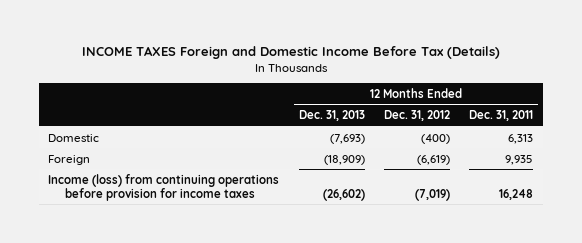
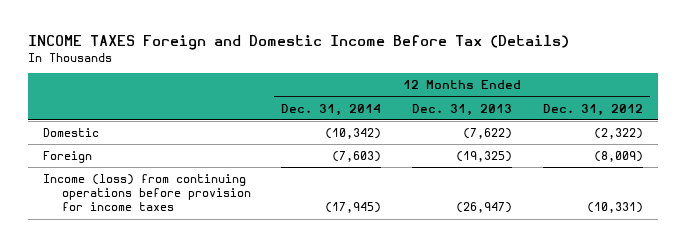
- | 12 Months Ended Dec. 31, 2013 | 12 Months Ended Dec. 31, 2012 | 12 Months Ended Dec. 31, 2011
+ | 12 Months Ended Dec. 31, 2014 | 12 Months Ended Dec. 31, 2013 | 12 Months Ended Dec. 31, 2012
- Domestic | (7,693) | (400) | 6,313
- Foreign | (18,909) | (6,619) | 9,935
- Income (loss) from continuing operations before provision for income taxes | (26,602) | (7,019) | 16,248
+ Domestic | (10,342) | (7,622) | (2,322)
+ Foreign | (7,603) | (19,325) | (8,009)
+ Income (loss) from continuing operations before provision for income taxes | (17,945) | (26,947) | (10,331)

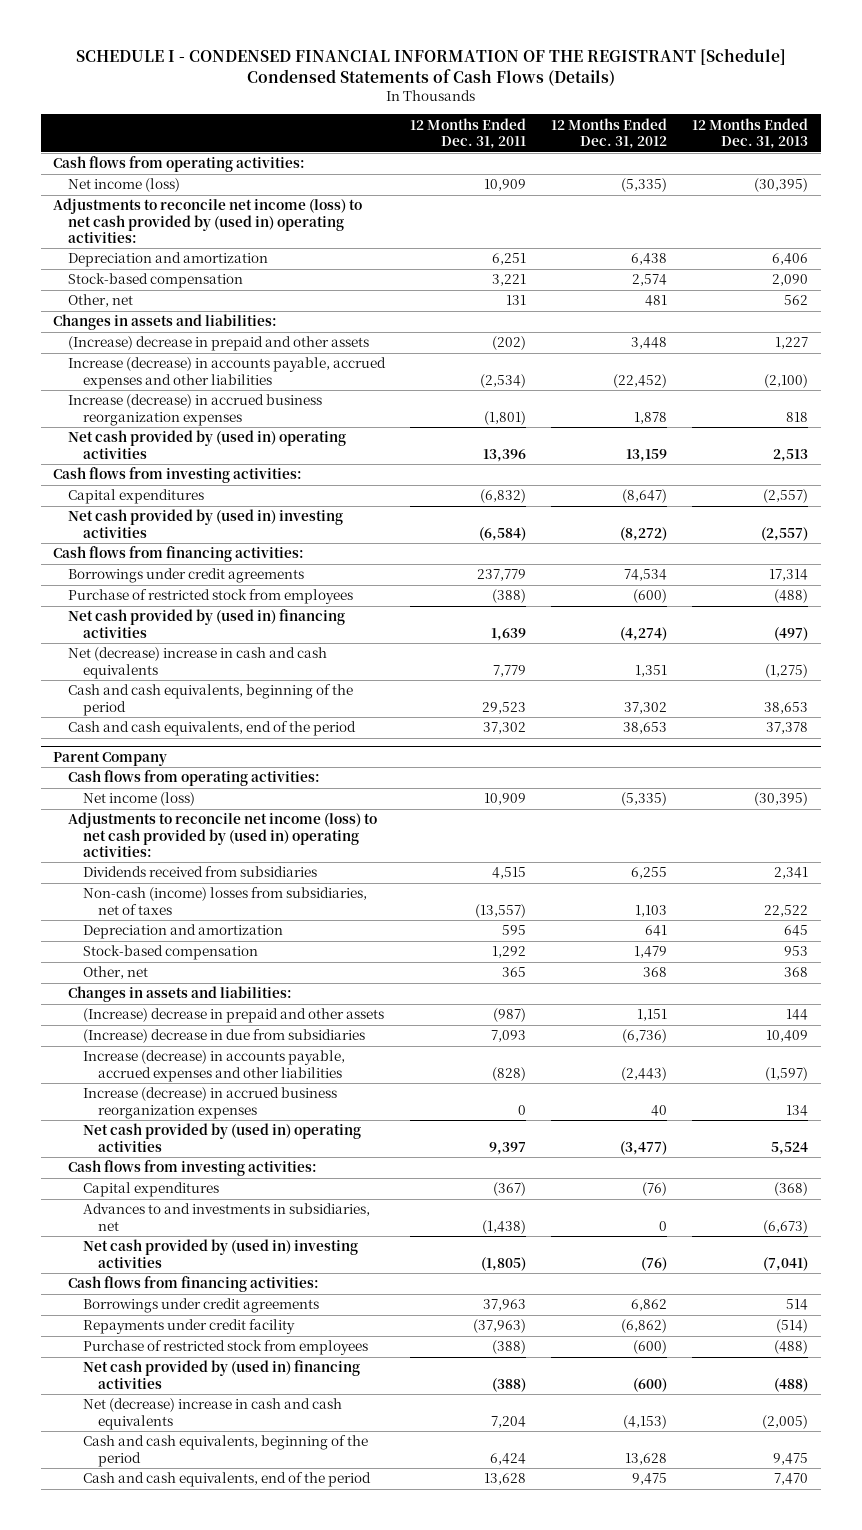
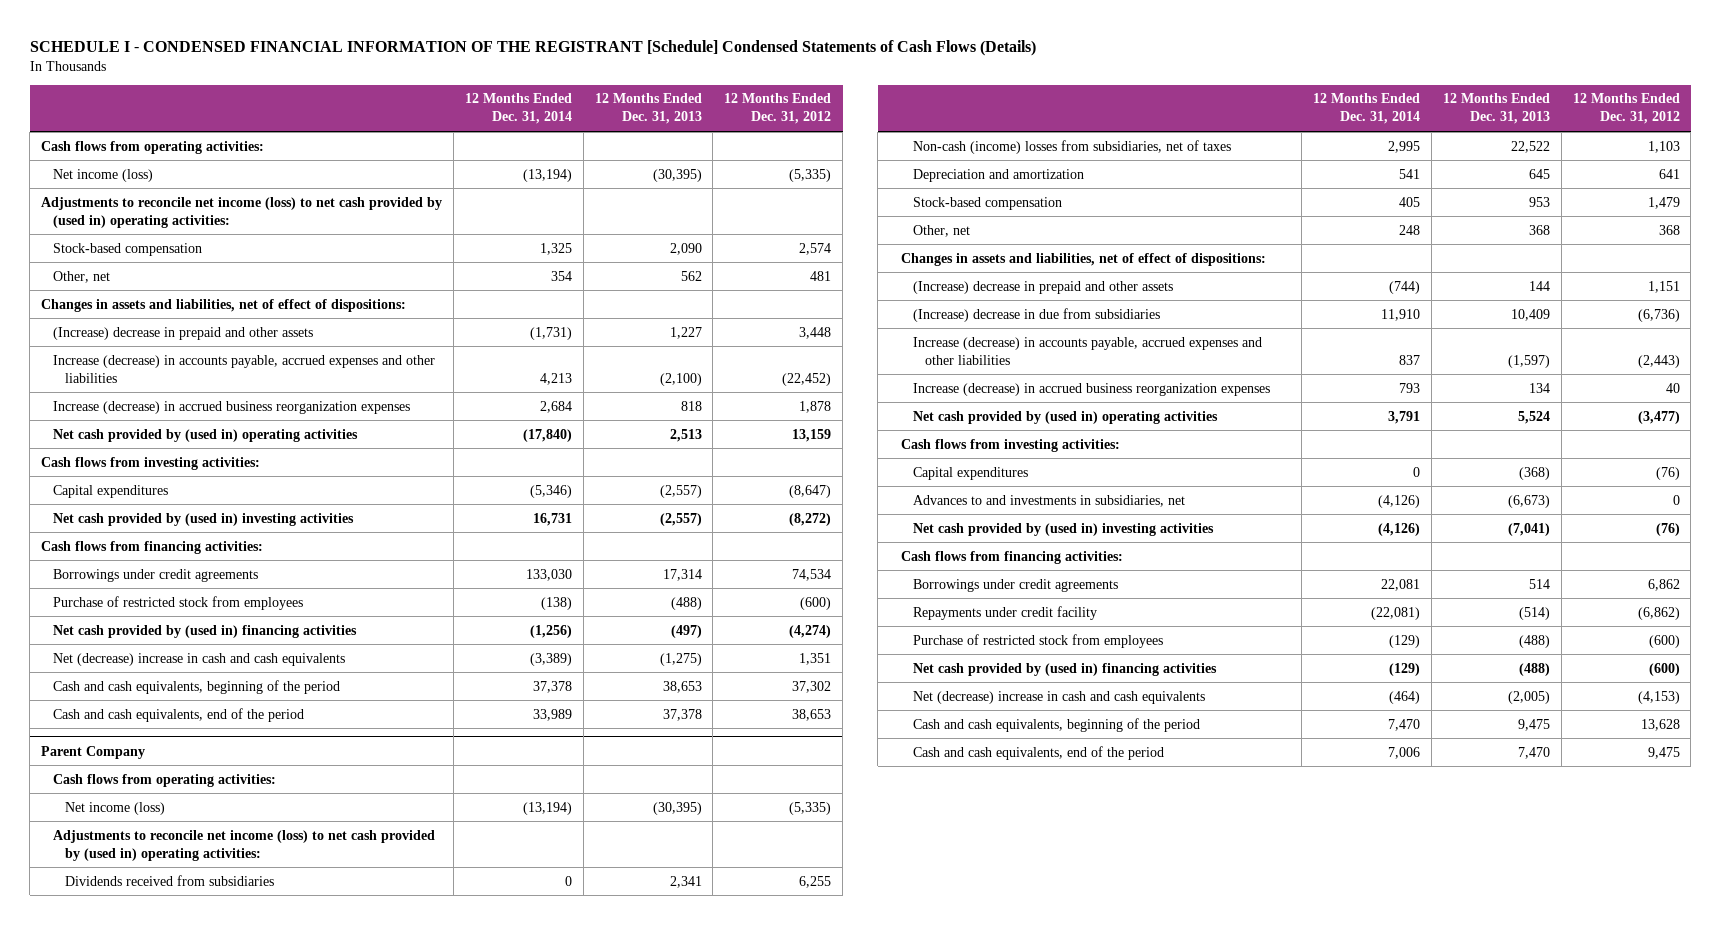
- | 12 Months Ended Dec. 31, 2011 | 12 Months Ended Dec. 31, 2012 | 12 Months Ended Dec. 31, 2013
+ | 12 Months Ended Dec. 31, 2014 | 12 Months Ended Dec. 31, 2013 | 12 Months Ended Dec. 31, 2012
- Depreciation and amortization | 6,251 | 6,438 | 6,406
- Changes in assets and liabilities:
+ Changes in assets and liabilities, net of effect of dispositions:
@ Parent Company
- Changes in assets and liabilities:
+ Changes in assets and liabilities, net of effect of dispositions:

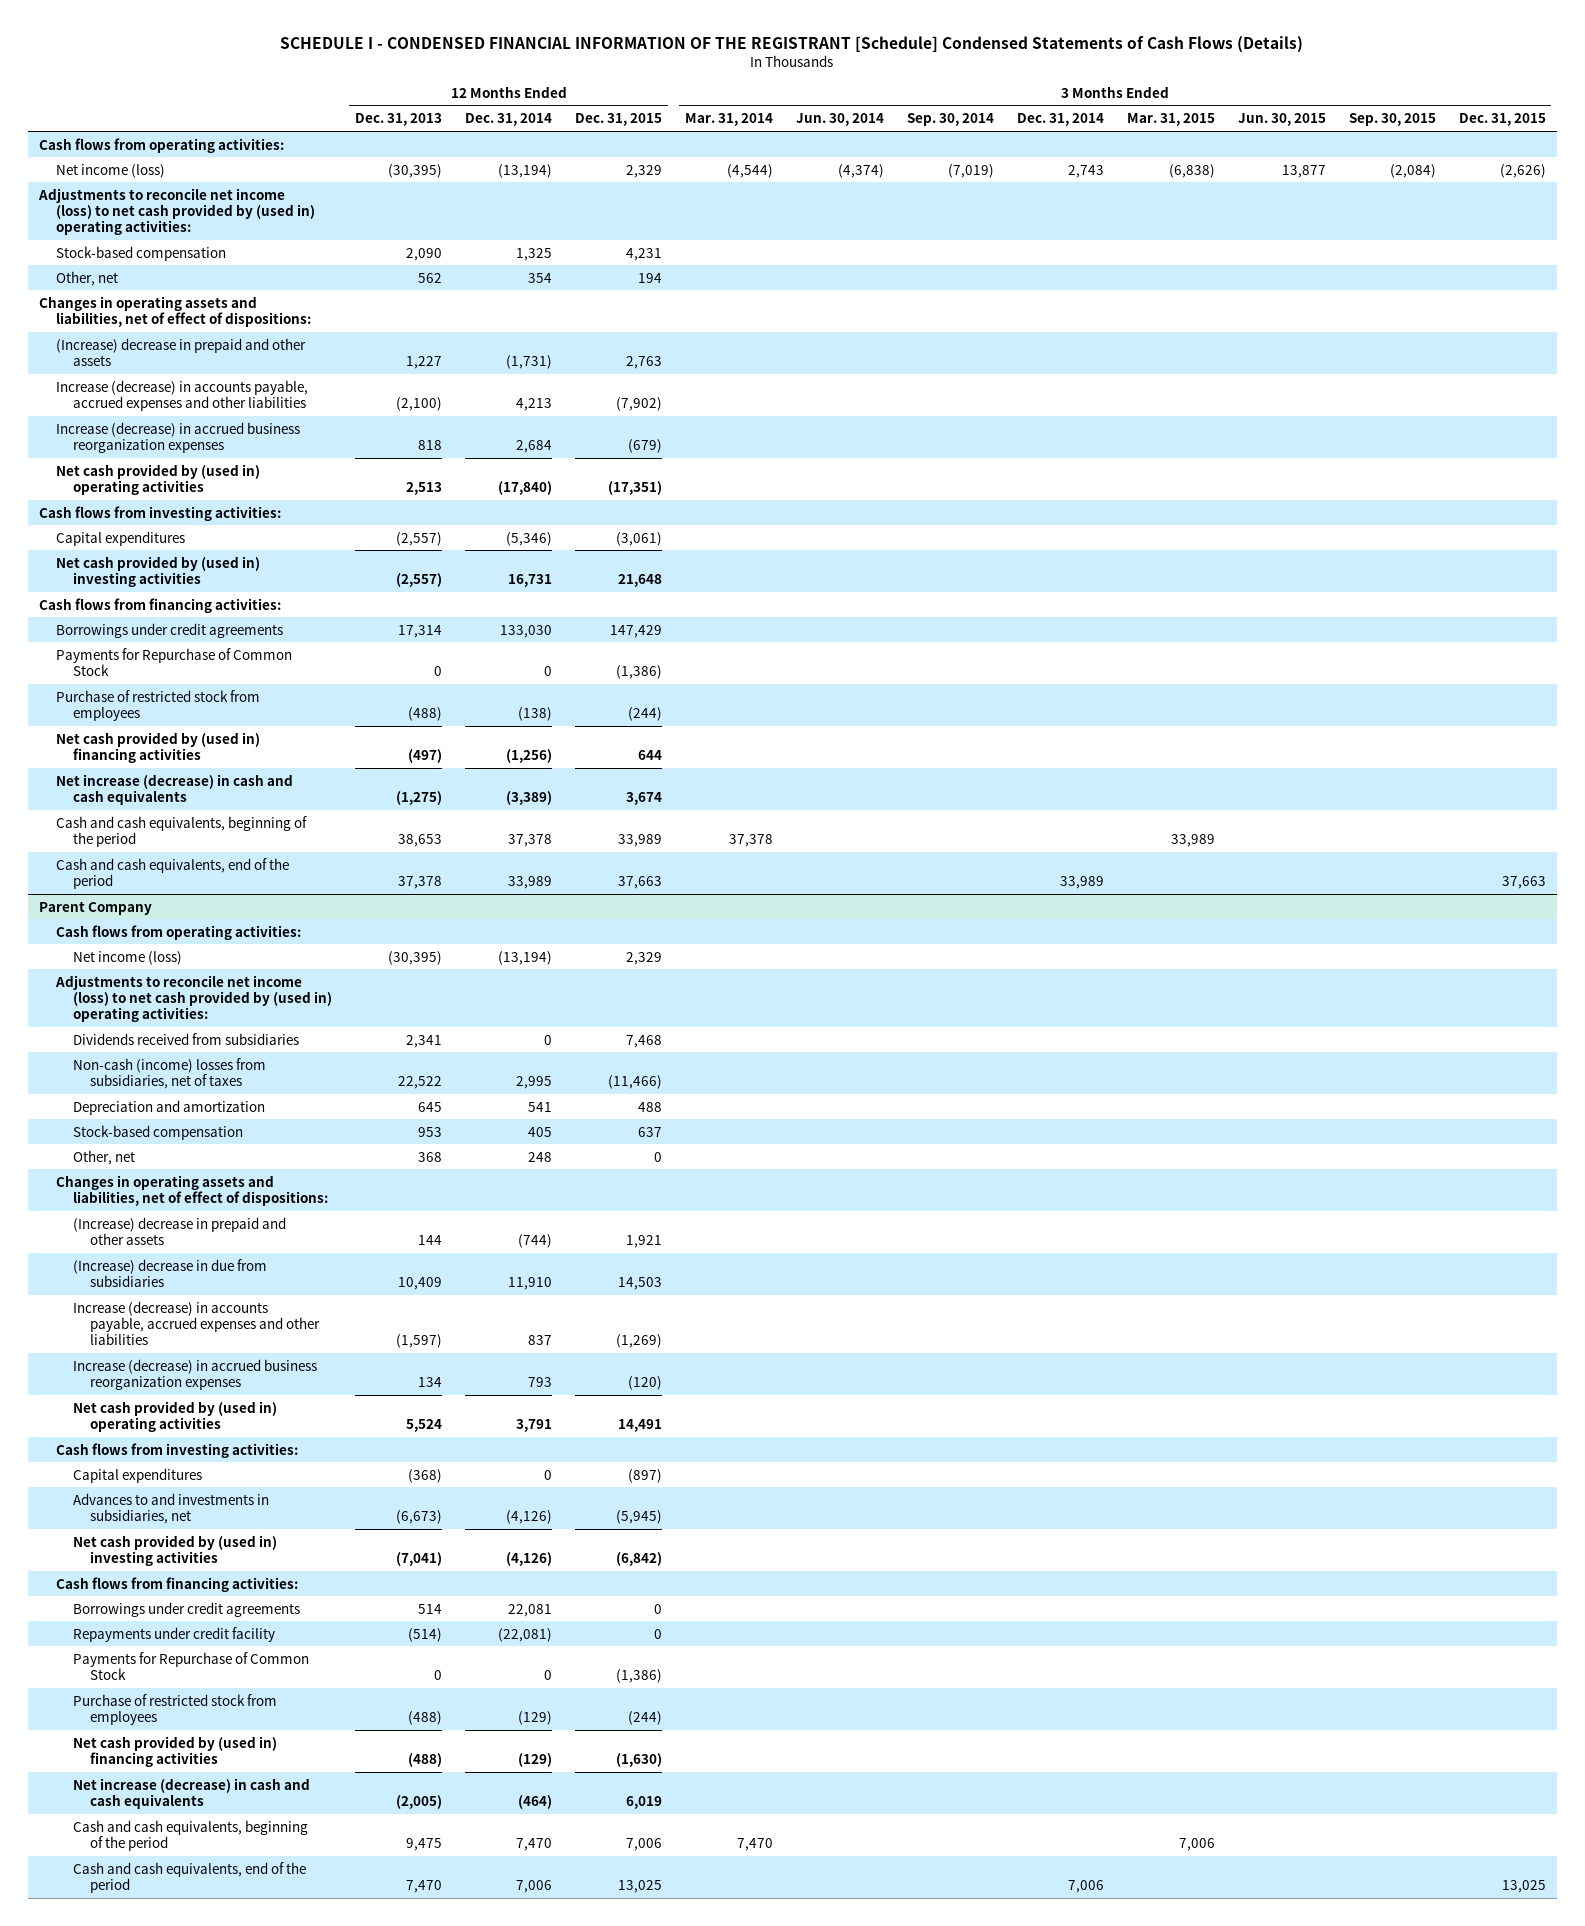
- | 12 Months Ended Dec. 31, 2014 | 12 Months Ended Dec. 31, 2013 | 12 Months Ended Dec. 31, 2012
+ | 12 Months Ended Dec. 31, 2013 | 12 Months Ended Dec. 31, 2014 | 12 Months Ended Dec. 31, 2015 | 3 Months Ended Mar. 31, 2014 | 3 Months Ended Jun. 30, 2014 | 3 Months Ended Sep. 30, 2014 | 3 Months Ended Dec. 31, 2014 | 3 Months Ended Mar. 31, 2015 | 3 Months Ended Jun. 30, 2015 | 3 Months Ended Sep. 30, 2015 | 3 Months Ended Dec. 31, 2015
- Changes in assets and liabilities, net of effect of dispositions:
+ Changes in operating assets and liabilities, net of effect of dispositions:
+ Payments for Repurchase of Common Stock | 0 | 0 | (1,386) | | | | | | | |
- Net (decrease) increase in cash and cash equivalents | (3,389) | (1,275) | 1,351
+ Net increase (decrease) in cash and cash equivalents | (1,275) | (3,389) | 3,674 | | | | | | | |
@ Parent Company
- Changes in assets and liabilities, net of effect of dispositions:
+ Changes in operating assets and liabilities, net of effect of dispositions:
+ Payments for Repurchase of Common Stock | 0 | 0 | (1,386) | | | | | | | |
- Net (decrease) increase in cash and cash equivalents | (464) | (2,005) | (4,153)
+ Net increase (decrease) in cash and cash equivalents | (2,005) | (464) | 6,019 | | | | | | | |

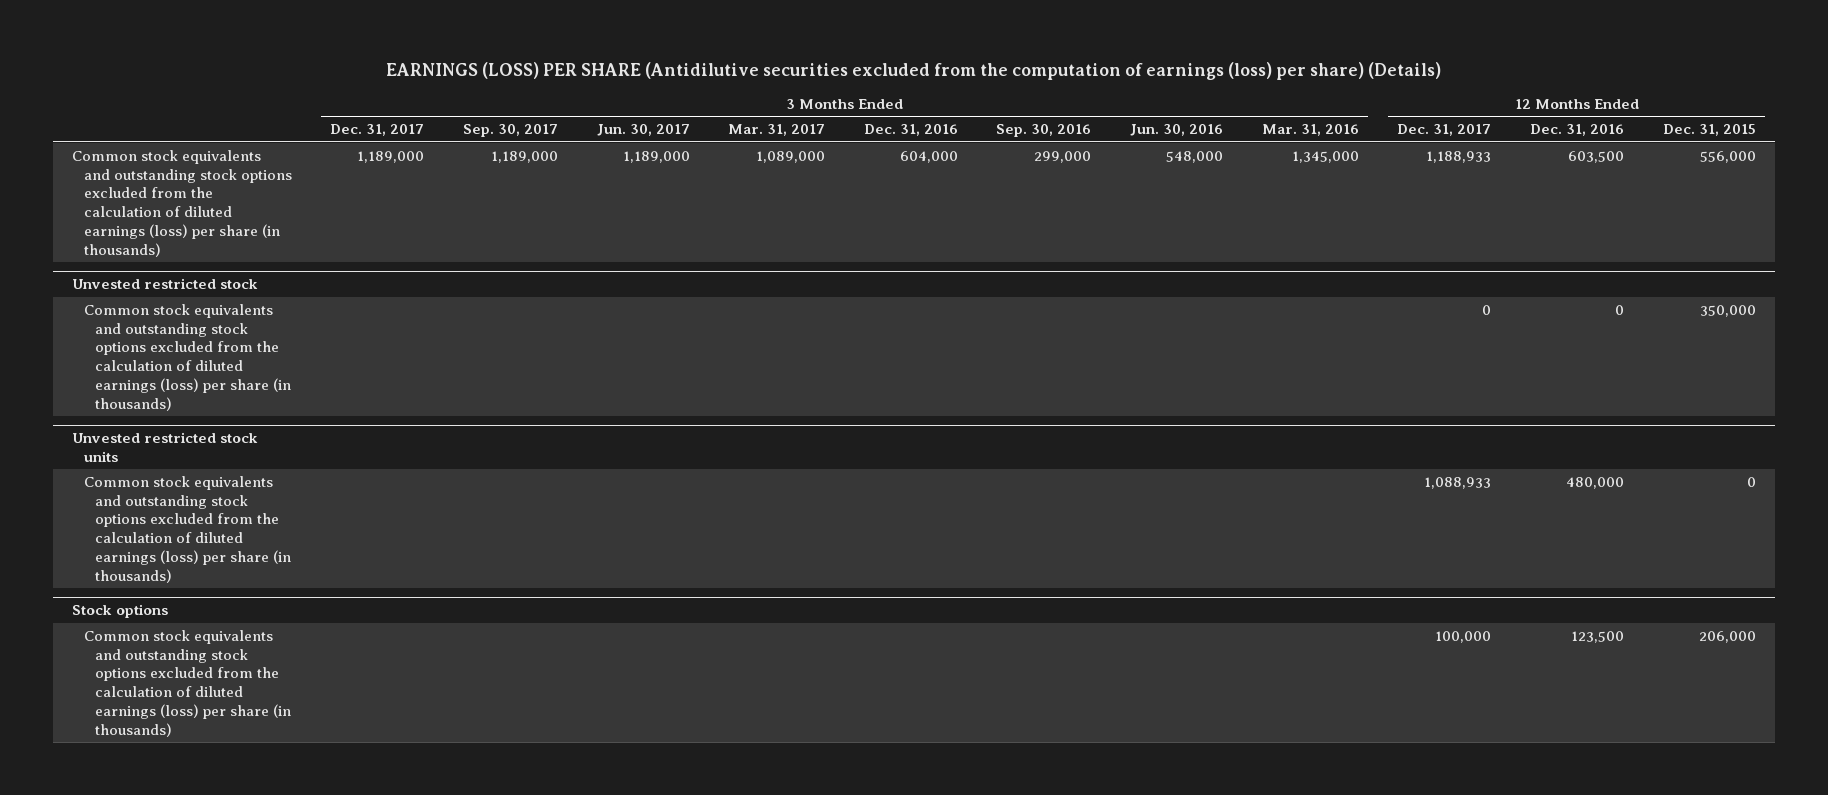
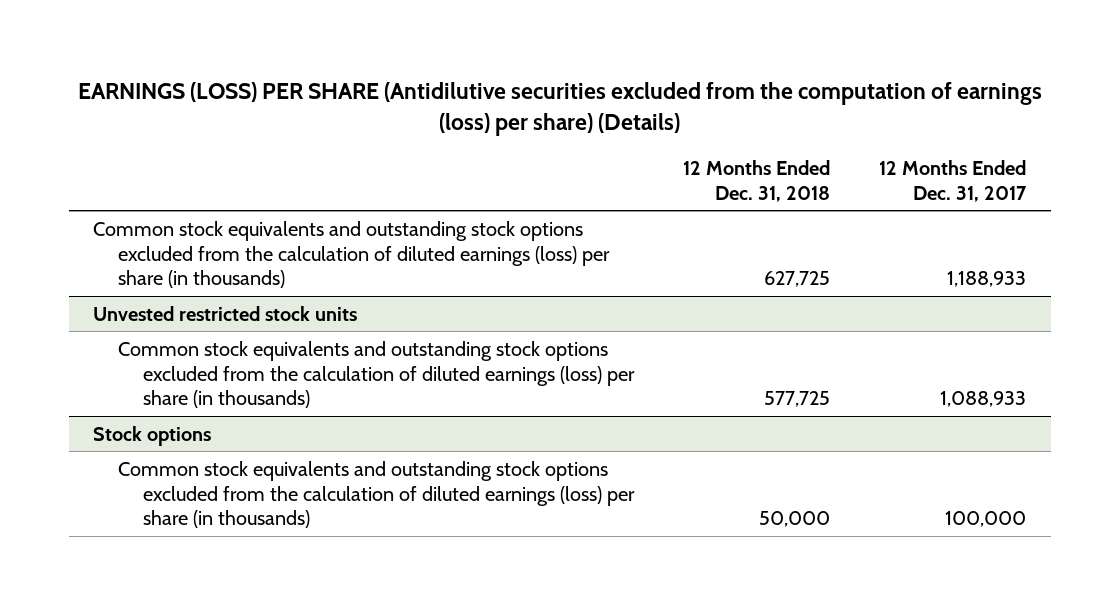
- | 3 Months Ended Dec. 31, 2017 | 3 Months Ended Sep. 30, 2017 | 3 Months Ended Jun. 30, 2017 | 3 Months Ended Mar. 31, 2017 | 3 Months Ended Dec. 31, 2016 | 3 Months Ended Sep. 30, 2016 | 3 Months Ended Jun. 30, 2016 | 3 Months Ended Mar. 31, 2016 | 12 Months Ended Dec. 31, 2017 | 12 Months Ended Dec. 31, 2016 | 12 Months Ended Dec. 31, 2015
+ | 12 Months Ended Dec. 31, 2018 | 12 Months Ended Dec. 31, 2017
- Unvested restricted stock
- Common stock equivalents and outstanding stock options excluded from the calculation of diluted earnings (loss) per share (in thousands) | | | | | | | | | 0 | 0 | 350,000

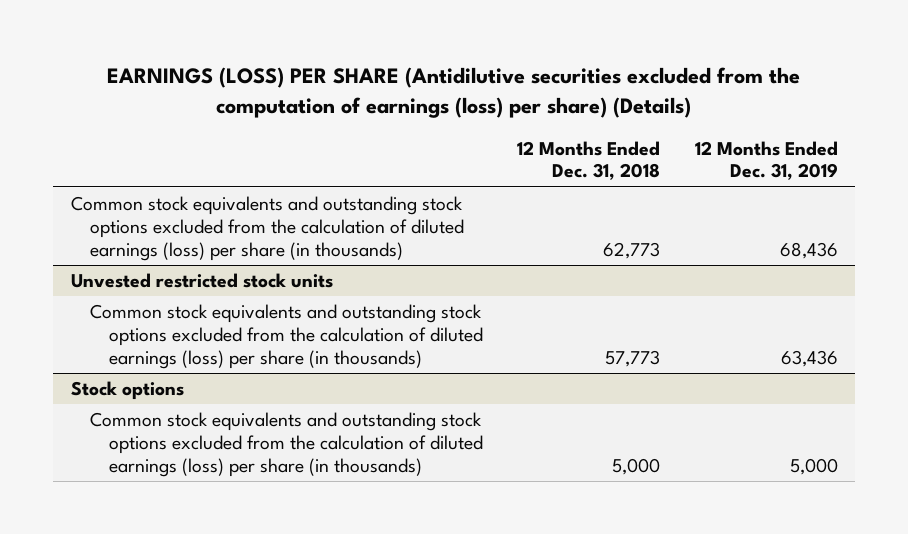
- | 12 Months Ended Dec. 31, 2018 | 12 Months Ended Dec. 31, 2017
+ | 12 Months Ended Dec. 31, 2018 | 12 Months Ended Dec. 31, 2019
- Common stock equivalents and outstanding stock options excluded from the calculation of diluted earnings (loss) per share (in thousands) | 627,725 | 1,188,933
+ Common stock equivalents and outstanding stock options excluded from the calculation of diluted earnings (loss) per share (in thousands) | 62,773 | 68,436
@ Unvested restricted stock units
- Common stock equivalents and outstanding stock options excluded from the calculation of diluted earnings (loss) per share (in thousands) | 577,725 | 1,088,933
+ Common stock equivalents and outstanding stock options excluded from the calculation of diluted earnings (loss) per share (in thousands) | 57,773 | 63,436
@ Stock options
- Common stock equivalents and outstanding stock options excluded from the calculation of diluted earnings (loss) per share (in thousands) | 50,000 | 100,000
+ Common stock equivalents and outstanding stock options excluded from the calculation of diluted earnings (loss) per share (in thousands) | 5,000 | 5,000

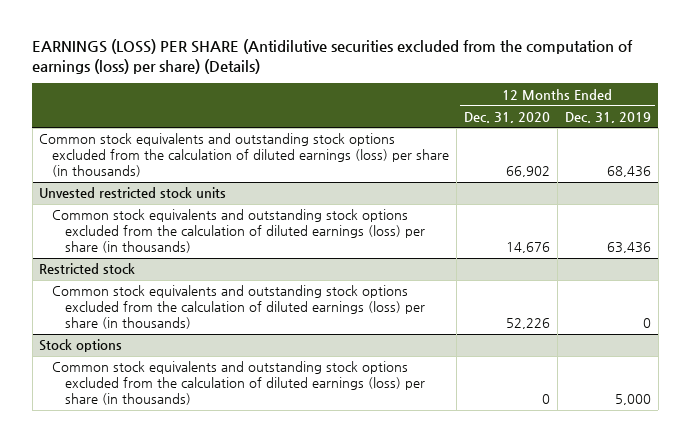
- | 12 Months Ended Dec. 31, 2018 | 12 Months Ended Dec. 31, 2019
+ | 12 Months Ended Dec. 31, 2020 | 12 Months Ended Dec. 31, 2019
+ Restricted stock
+ Common stock equivalents and outstanding stock options excluded from the calculation of diluted earnings (loss) per share (in thousands) | 52,226 | 0

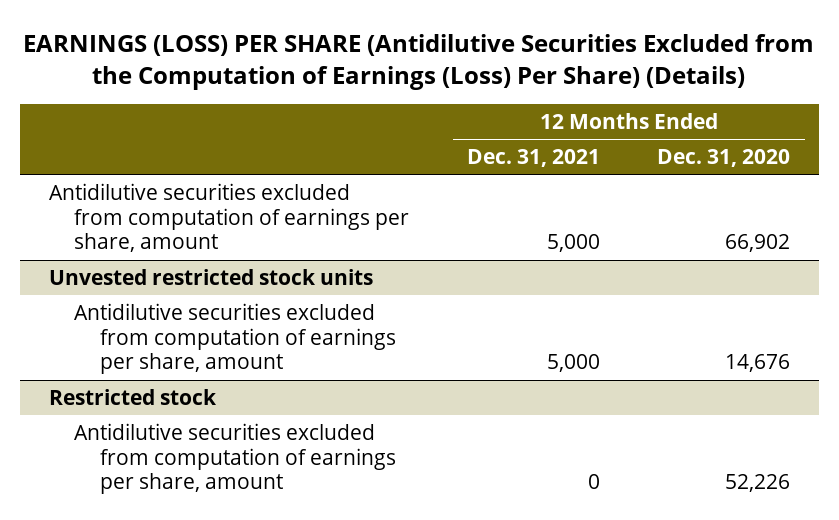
- EARNINGS (LOSS) PER SHARE (Antidilutive securities excluded from the computation of earnings (loss) per share) (Details)
+ EARNINGS (LOSS) PER SHARE (Antidilutive Securities Excluded from the Computation of Earnings (Loss) Per Share) (Details)
- | 12 Months Ended Dec. 31, 2020 | 12 Months Ended Dec. 31, 2019
+ | 12 Months Ended Dec. 31, 2021 | 12 Months Ended Dec. 31, 2020
- Common stock equivalents and outstanding stock options excluded from the calculation of diluted earnings (loss) per share (in thousands) | 66,902 | 68,436
+ Antidilutive securities excluded from computation of earnings per share, amount | 5,000 | 66,902
@ Unvested restricted stock units
- Common stock equivalents and outstanding stock options excluded from the calculation of diluted earnings (loss) per share (in thousands) | 14,676 | 63,436
+ Antidilutive securities excluded from computation of earnings per share, amount | 5,000 | 14,676
@ Restricted stock
- Common stock equivalents and outstanding stock options excluded from the calculation of diluted earnings (loss) per share (in thousands) | 52,226 | 0
- Stock options
- Common stock equivalents and outstanding stock options excluded from the calculation of diluted earnings (loss) per share (in thousands) | 0 | 5,000
@ Restricted stock
+ Antidilutive securities excluded from computation of earnings per share, amount | 0 | 52,226

